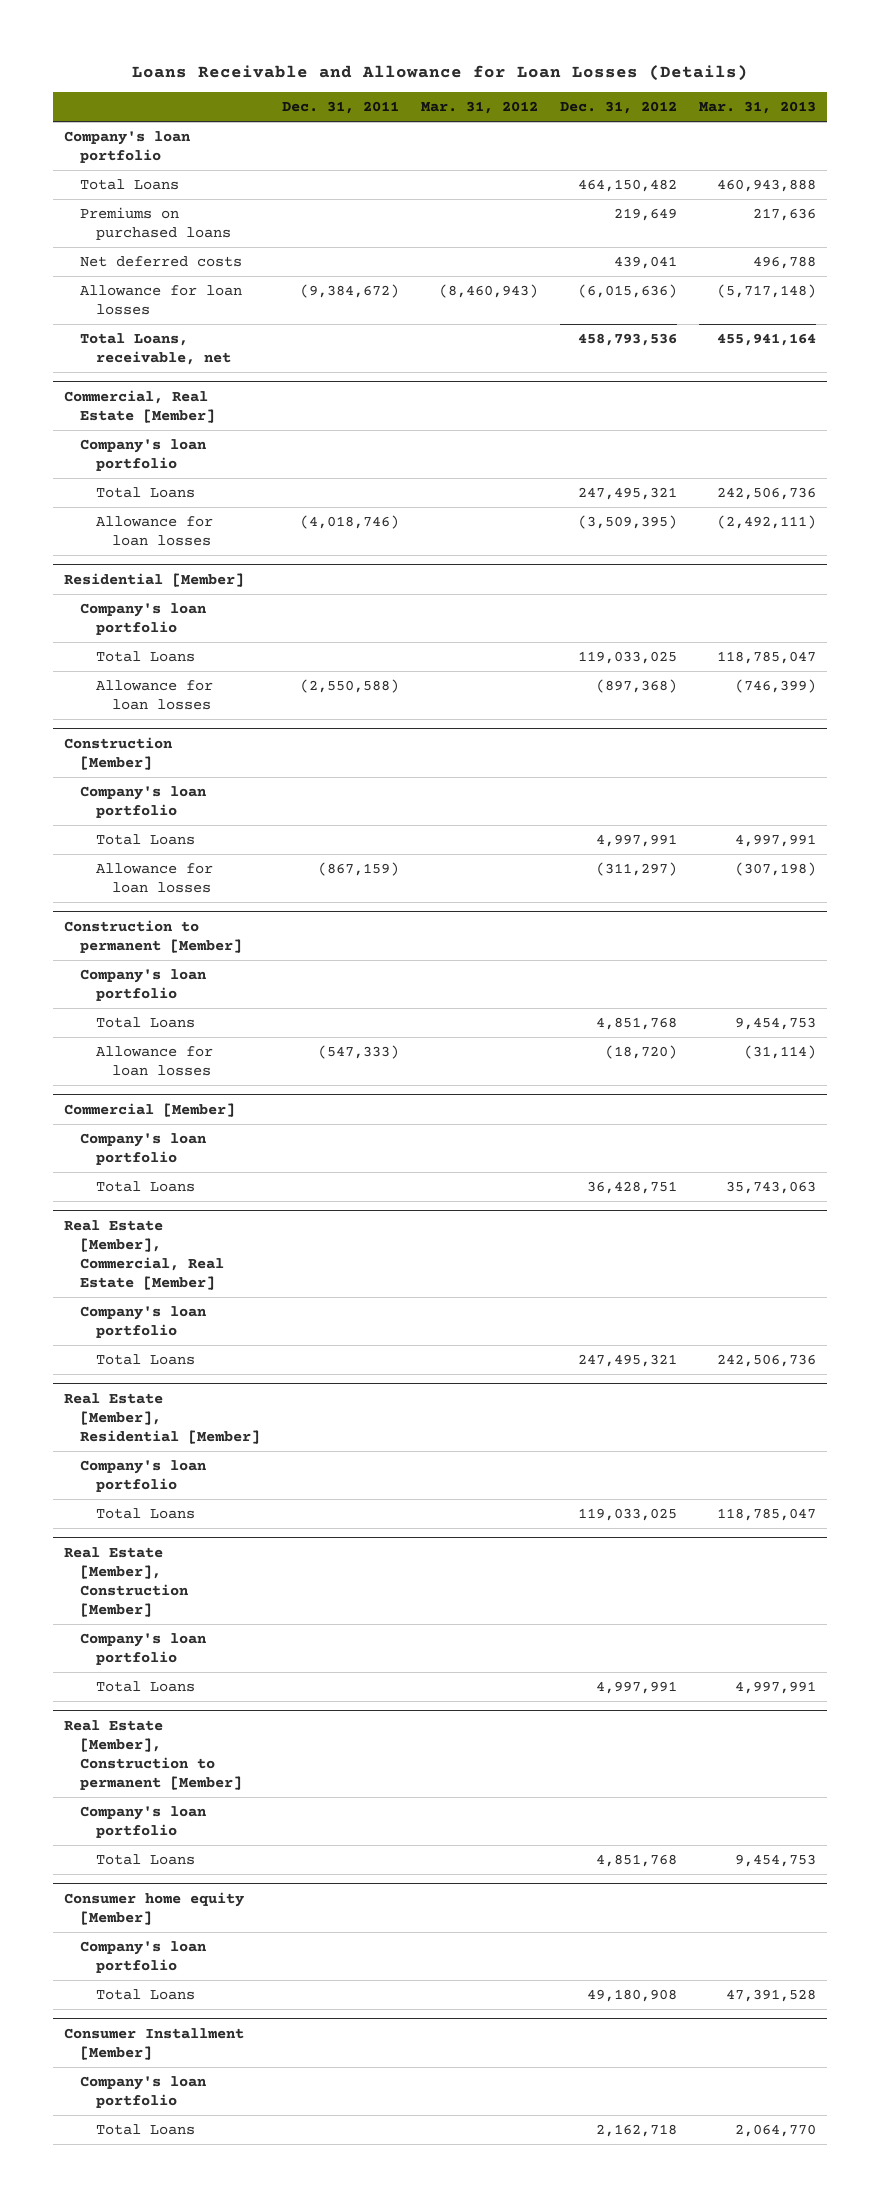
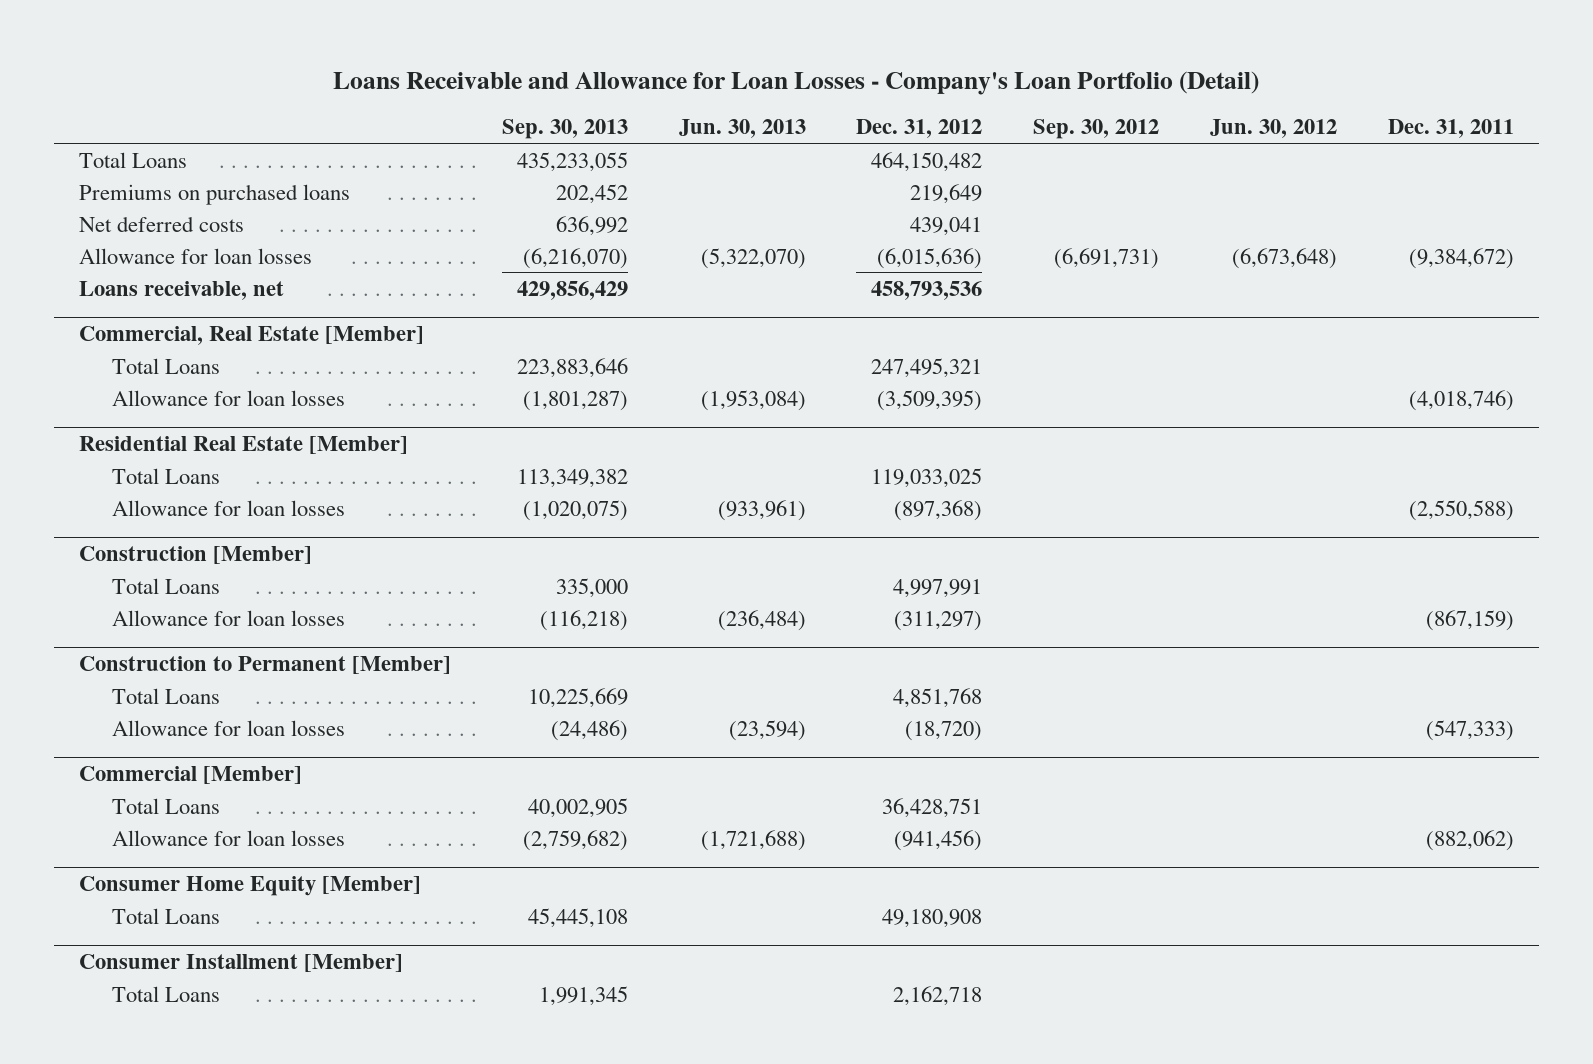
- Loans Receivable and Allowance for Loan Losses (Details)
+ Loans Receivable and Allowance for Loan Losses - Company's Loan Portfolio (Detail)
- | Dec. 31, 2011 | Mar. 31, 2012 | Dec. 31, 2012 | Mar. 31, 2013
+ | Sep. 30, 2013 | Jun. 30, 2013 | Dec. 31, 2012 | Sep. 30, 2012 | Jun. 30, 2012 | Dec. 31, 2011
- Company's loan portfolio
- Total Loans, receivable, net | | | 458,793,536 | 455,941,164
+ Loans receivable, net | 429,856,429 | | 458,793,536 | | |
@ Commercial, Real Estate [Member]
- Company's loan portfolio
- Residential [Member]
- Company's loan portfolio
+ Residential Real Estate [Member]
@ Construction [Member]
- Company's loan portfolio
- Construction to permanent [Member]
- Company's loan portfolio
+ Construction to Permanent [Member]
@ Commercial [Member]
- Company's loan portfolio
- Real Estate [Member], Commercial, Real Estate [Member]
- Company's loan portfolio
- Total Loans | | | 247,495,321 | 242,506,736
- Real Estate [Member], Residential [Member]
- Company's loan portfolio
- Total Loans | | | 119,033,025 | 118,785,047
- Real Estate [Member], Construction [Member]
- Company's loan portfolio
- Total Loans | | | 4,997,991 | 4,997,991
- Real Estate [Member], Construction to permanent [Member]
- Company's loan portfolio
- Total Loans | | | 4,851,768 | 9,454,753
- Consumer home equity [Member]
- Company's loan portfolio
@ Commercial [Member]
+ Allowance for loan losses | (2,759,682) | (1,721,688) | (941,456) | | | (882,062)
+ Consumer Home Equity [Member]
@ Consumer Installment [Member]
- Company's loan portfolio

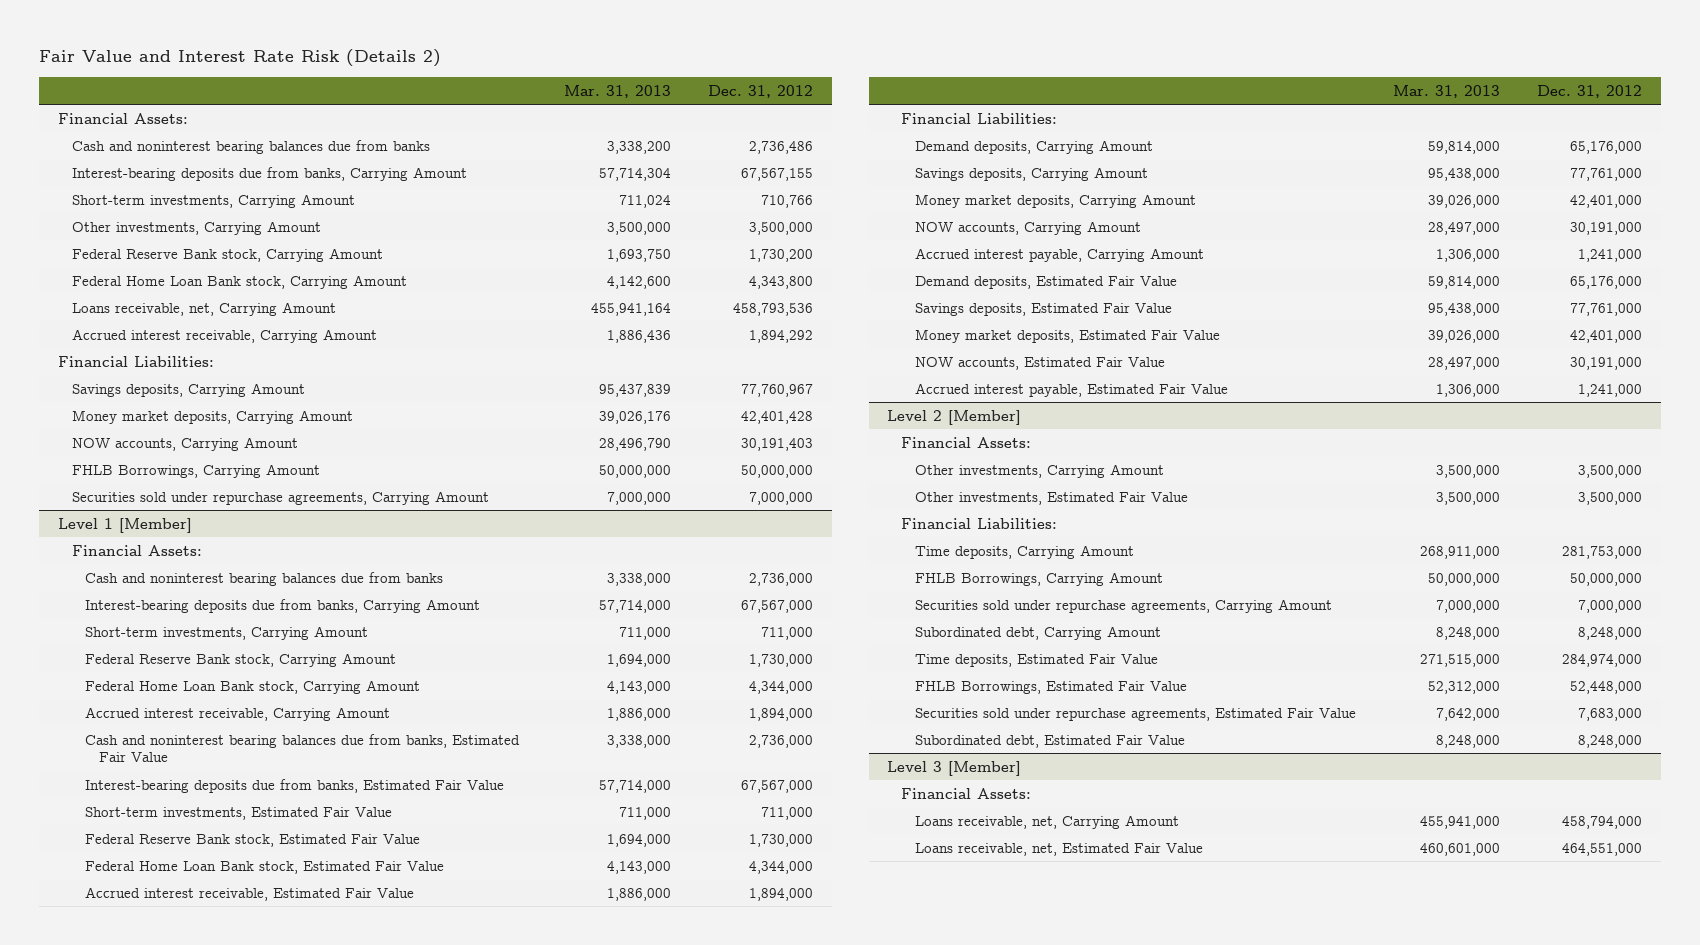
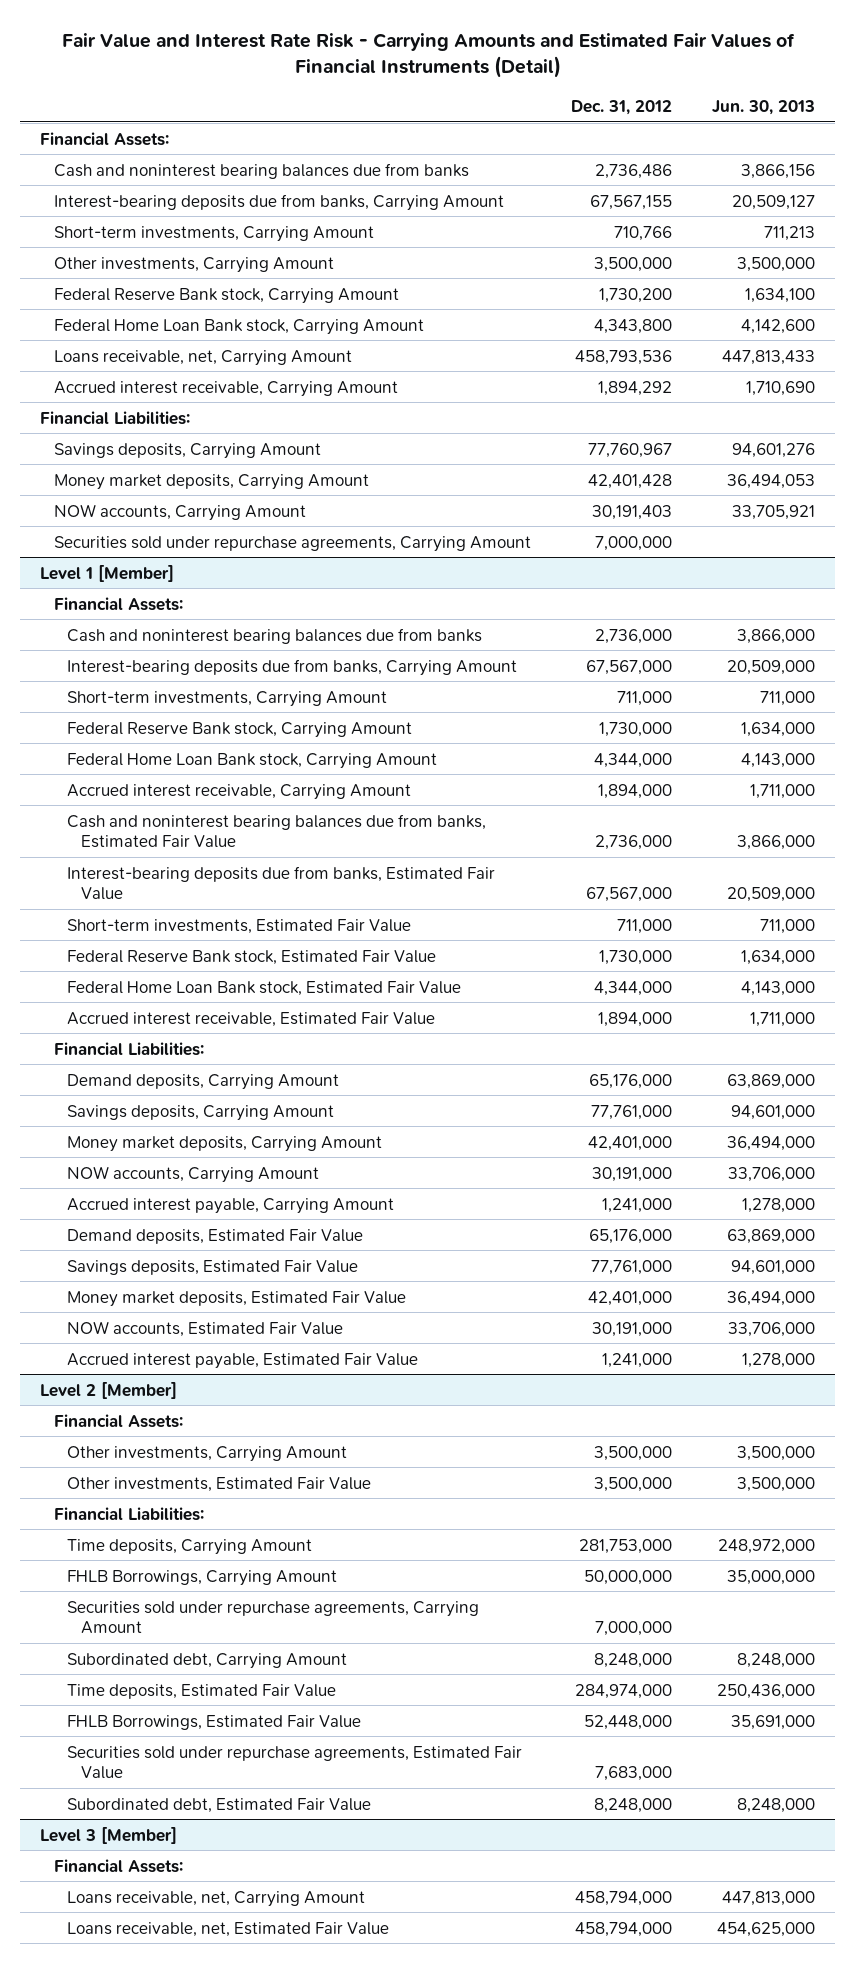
- Fair Value and Interest Rate Risk (Details 2)
+ Fair Value and Interest Rate Risk - Carrying Amounts and Estimated Fair Values of Financial Instruments (Detail)
- | Mar. 31, 2013 | Dec. 31, 2012
+ | Dec. 31, 2012 | Jun. 30, 2013
- FHLB Borrowings, Carrying Amount | 50,000,000 | 50,000,000
@ Level 3 [Member]
- Loans receivable, net, Estimated Fair Value | 460,601,000 | 464,551,000
+ Loans receivable, net, Estimated Fair Value | 458,794,000 | 454,625,000

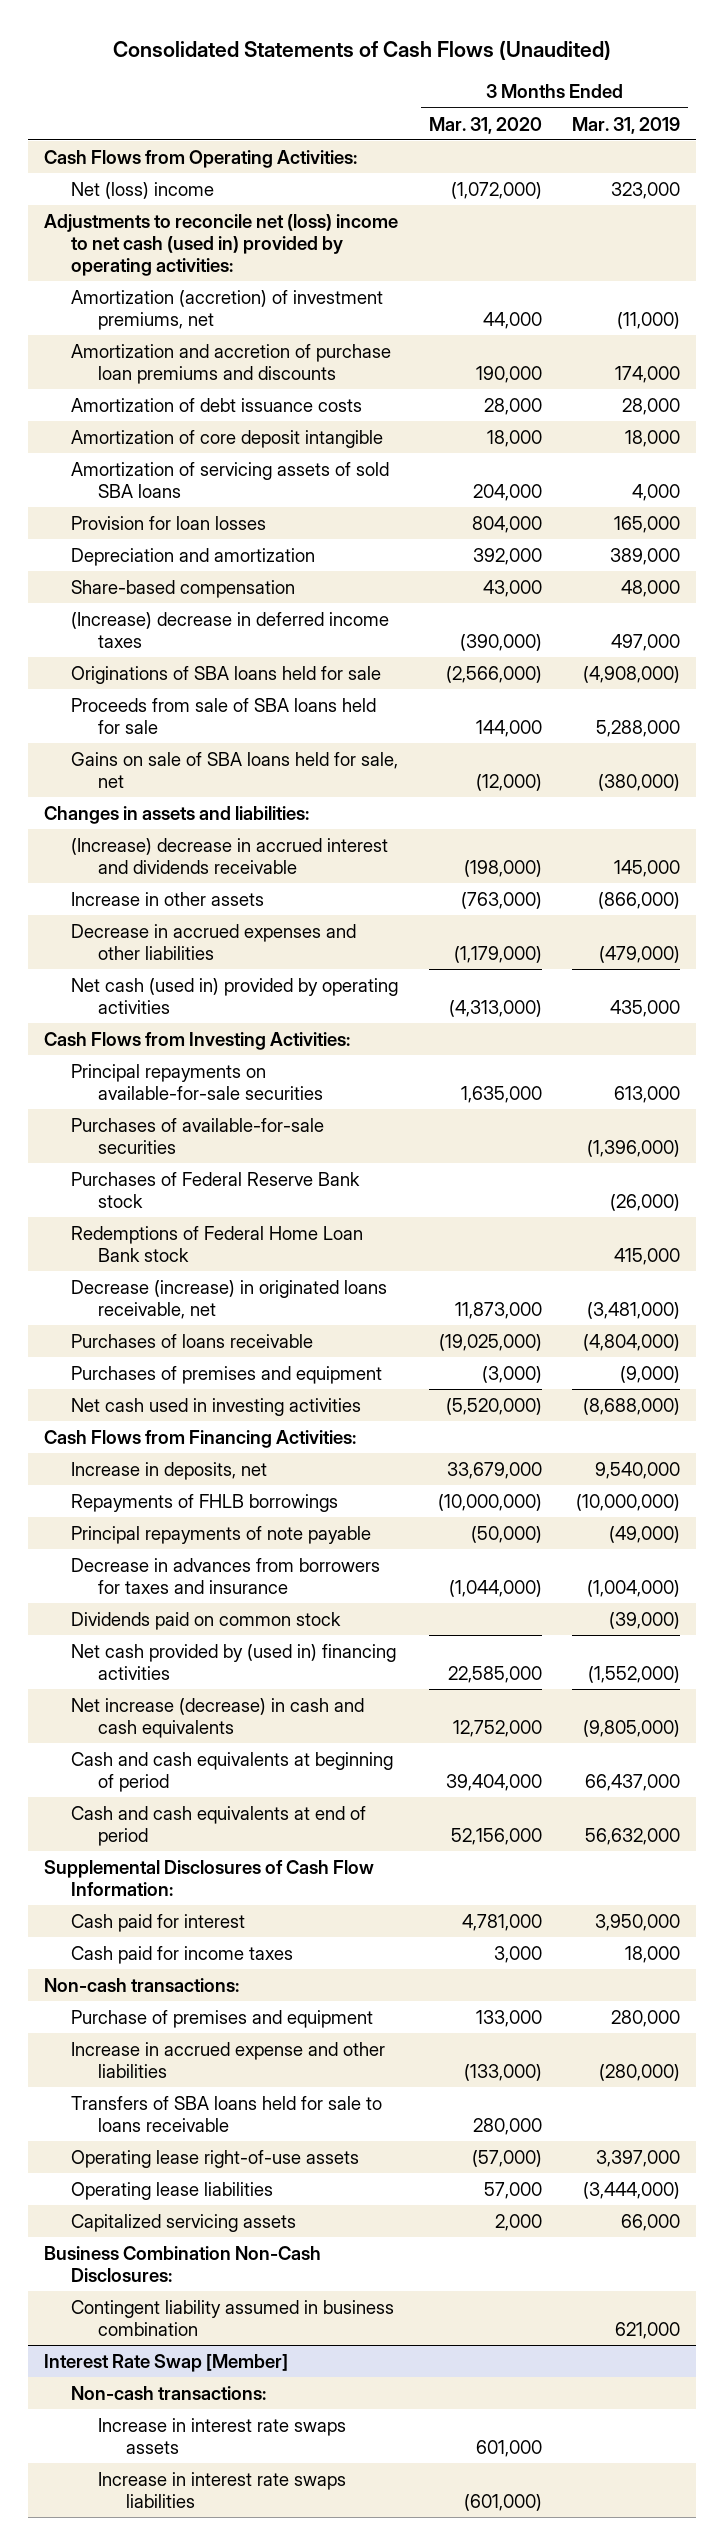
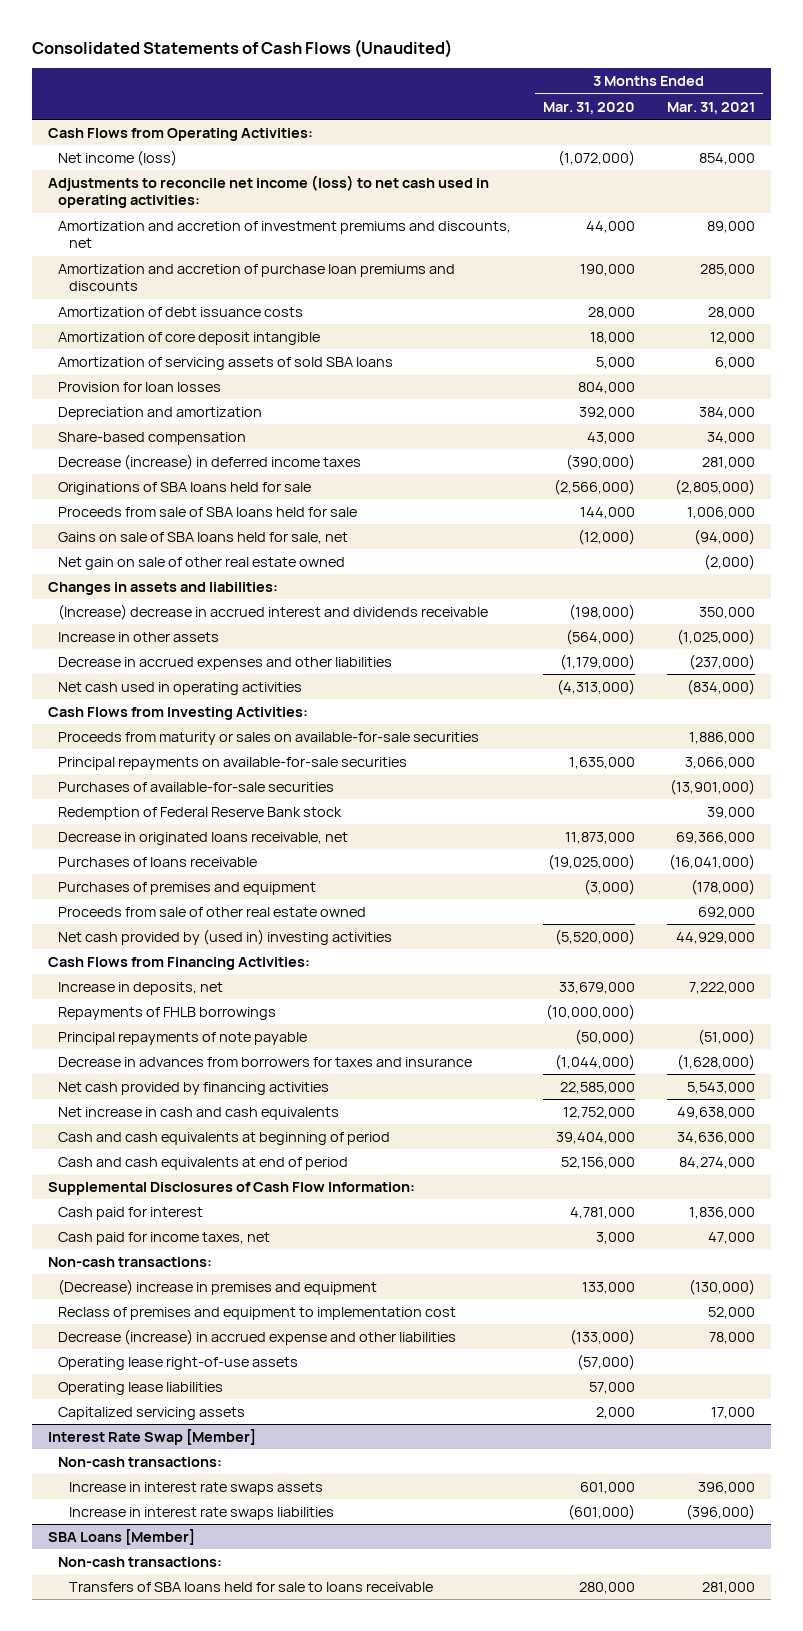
- | 3 Months Ended Mar. 31, 2020 | 3 Months Ended Mar. 31, 2019
+ | 3 Months Ended Mar. 31, 2020 | 3 Months Ended Mar. 31, 2021
- Net (loss) income | (1,072,000) | 323,000
- Adjustments to reconcile net (loss) income to net cash (used in) provided by operating activities:
- Amortization (accretion) of investment premiums, net | 44,000 | (11,000)
+ Net income (loss) | (1,072,000) | 854,000
+ Adjustments to reconcile net income (loss) to net cash used in operating activities:
+ Amortization and accretion of investment premiums and discounts, net | 44,000 | 89,000
- Amortization of servicing assets of sold SBA loans | 204,000 | 4,000
+ Amortization of servicing assets of sold SBA loans | 5,000 | 6,000
- (Increase) decrease in deferred income taxes | (390,000) | 497,000
+ Decrease (increase) in deferred income taxes | (390,000) | 281,000
+ Net gain on sale of other real estate owned | | (2,000)
- Increase in other assets | (763,000) | (866,000)
+ Increase in other assets | (564,000) | (1,025,000)
- Net cash (used in) provided by operating activities | (4,313,000) | 435,000
+ Net cash used in operating activities | (4,313,000) | (834,000)
+ Proceeds from maturity or sales on available-for-sale securities | | 1,886,000
- Purchases of Federal Reserve Bank stock | | (26,000)
- Redemptions of Federal Home Loan Bank stock | | 415,000
- Decrease (increase) in originated loans receivable, net | 11,873,000 | (3,481,000)
+ Redemption of Federal Reserve Bank stock | | 39,000
+ Decrease in originated loans receivable, net | 11,873,000 | 69,366,000
- Net cash used in investing activities | (5,520,000) | (8,688,000)
+ Proceeds from sale of other real estate owned | | 692,000
+ Net cash provided by (used in) investing activities | (5,520,000) | 44,929,000
- Dividends paid on common stock | | (39,000)
- Net cash provided by (used in) financing activities | 22,585,000 | (1,552,000)
- Net increase (decrease) in cash and cash equivalents | 12,752,000 | (9,805,000)
+ Net cash provided by financing activities | 22,585,000 | 5,543,000
+ Net increase in cash and cash equivalents | 12,752,000 | 49,638,000
- Cash paid for income taxes | 3,000 | 18,000
+ Cash paid for income taxes, net | 3,000 | 47,000
- Purchase of premises and equipment | 133,000 | 280,000
- Increase in accrued expense and other liabilities | (133,000) | (280,000)
- Transfers of SBA loans held for sale to loans receivable | 280,000 |
+ (Decrease) increase in premises and equipment | 133,000 | (130,000)
+ Reclass of premises and equipment to implementation cost | | 52,000
+ Decrease (increase) in accrued expense and other liabilities | (133,000) | 78,000
- Business Combination Non-Cash Disclosures:
- Contingent liability assumed in business combination | | 621,000
+ SBA Loans [Member]
+ Non-cash transactions:
+ Transfers of SBA loans held for sale to loans receivable | 280,000 | 281,000

